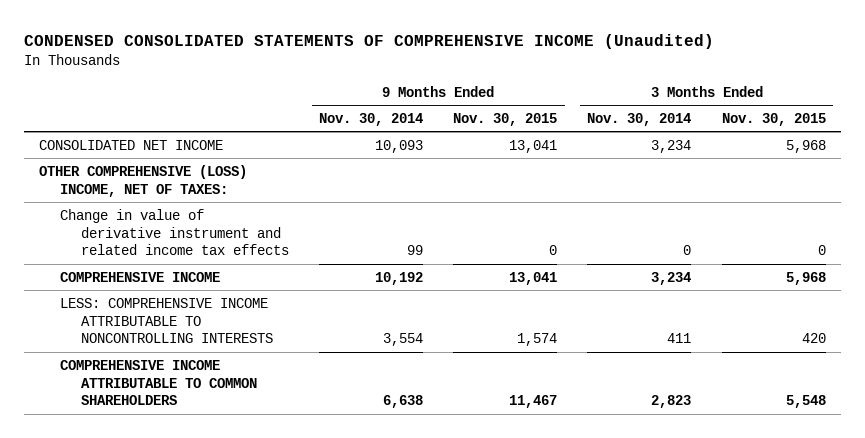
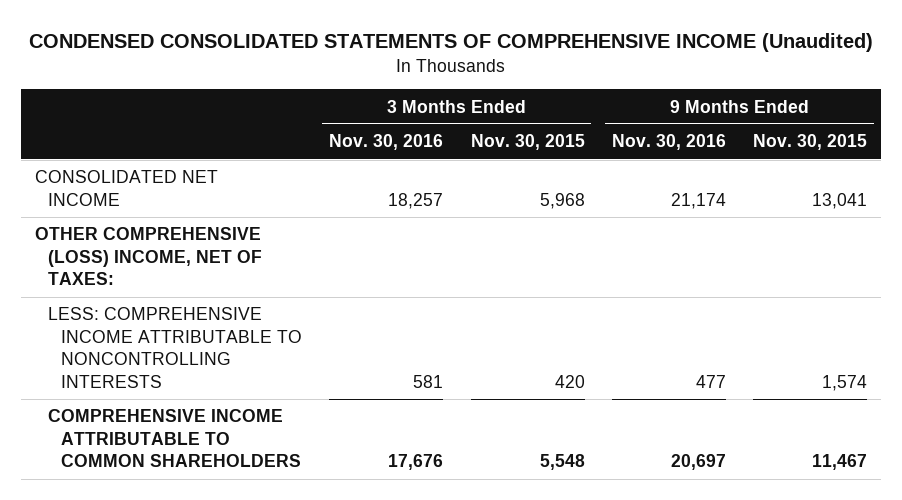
- | 9 Months Ended Nov. 30, 2014 | 9 Months Ended Nov. 30, 2015 | 3 Months Ended Nov. 30, 2014 | 3 Months Ended Nov. 30, 2015
+ | 3 Months Ended Nov. 30, 2016 | 3 Months Ended Nov. 30, 2015 | 9 Months Ended Nov. 30, 2016 | 9 Months Ended Nov. 30, 2015
- Change in value of derivative instrument and related income tax effects | 99 | 0 | 0 | 0
- COMPREHENSIVE INCOME | 10,192 | 13,041 | 3,234 | 5,968

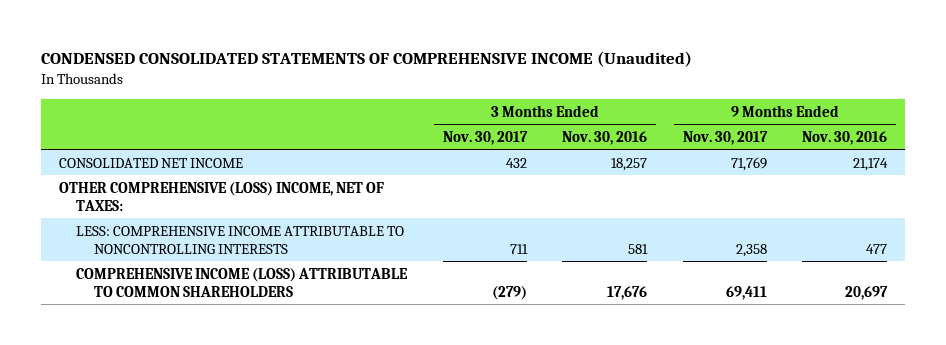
- | 3 Months Ended Nov. 30, 2016 | 3 Months Ended Nov. 30, 2015 | 9 Months Ended Nov. 30, 2016 | 9 Months Ended Nov. 30, 2015
+ | 3 Months Ended Nov. 30, 2017 | 3 Months Ended Nov. 30, 2016 | 9 Months Ended Nov. 30, 2017 | 9 Months Ended Nov. 30, 2016
- COMPREHENSIVE INCOME ATTRIBUTABLE TO COMMON SHAREHOLDERS | 17,676 | 5,548 | 20,697 | 11,467
+ COMPREHENSIVE INCOME (LOSS) ATTRIBUTABLE TO COMMON SHAREHOLDERS | (279) | 17,676 | 69,411 | 20,697

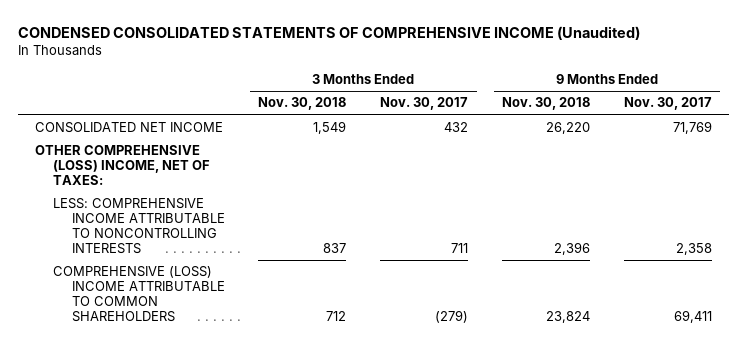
- | 3 Months Ended Nov. 30, 2017 | 3 Months Ended Nov. 30, 2016 | 9 Months Ended Nov. 30, 2017 | 9 Months Ended Nov. 30, 2016
+ | 3 Months Ended Nov. 30, 2018 | 3 Months Ended Nov. 30, 2017 | 9 Months Ended Nov. 30, 2018 | 9 Months Ended Nov. 30, 2017
- COMPREHENSIVE INCOME (LOSS) ATTRIBUTABLE TO COMMON SHAREHOLDERS | (279) | 17,676 | 69,411 | 20,697
+ COMPREHENSIVE (LOSS) INCOME ATTRIBUTABLE TO COMMON SHAREHOLDERS | 712 | (279) | 23,824 | 69,411

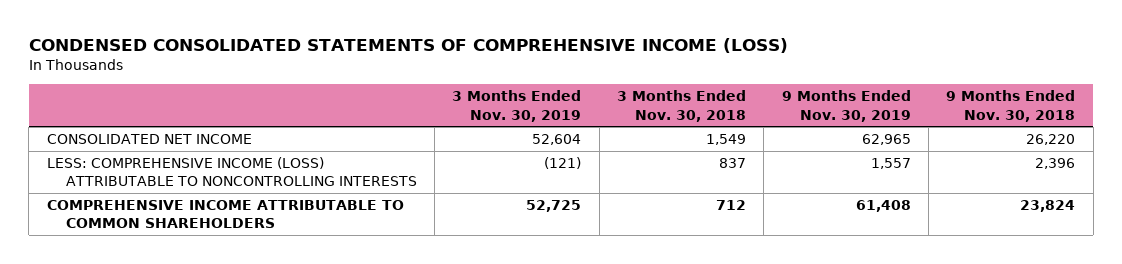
- CONDENSED CONSOLIDATED STATEMENTS OF COMPREHENSIVE INCOME (Unaudited)
+ CONDENSED CONSOLIDATED STATEMENTS OF COMPREHENSIVE INCOME (LOSS)
- | 3 Months Ended Nov. 30, 2018 | 3 Months Ended Nov. 30, 2017 | 9 Months Ended Nov. 30, 2018 | 9 Months Ended Nov. 30, 2017
+ | 3 Months Ended Nov. 30, 2019 | 3 Months Ended Nov. 30, 2018 | 9 Months Ended Nov. 30, 2019 | 9 Months Ended Nov. 30, 2018
- OTHER COMPREHENSIVE (LOSS) INCOME, NET OF TAXES:
- LESS: COMPREHENSIVE INCOME ATTRIBUTABLE TO NONCONTROLLING INTERESTS | 837 | 711 | 2,396 | 2,358
- COMPREHENSIVE (LOSS) INCOME ATTRIBUTABLE TO COMMON SHAREHOLDERS | 712 | (279) | 23,824 | 69,411
+ LESS: COMPREHENSIVE INCOME (LOSS) ATTRIBUTABLE TO NONCONTROLLING INTERESTS | (121) | 837 | 1,557 | 2,396
+ COMPREHENSIVE INCOME ATTRIBUTABLE TO COMMON SHAREHOLDERS | 52,725 | 712 | 61,408 | 23,824

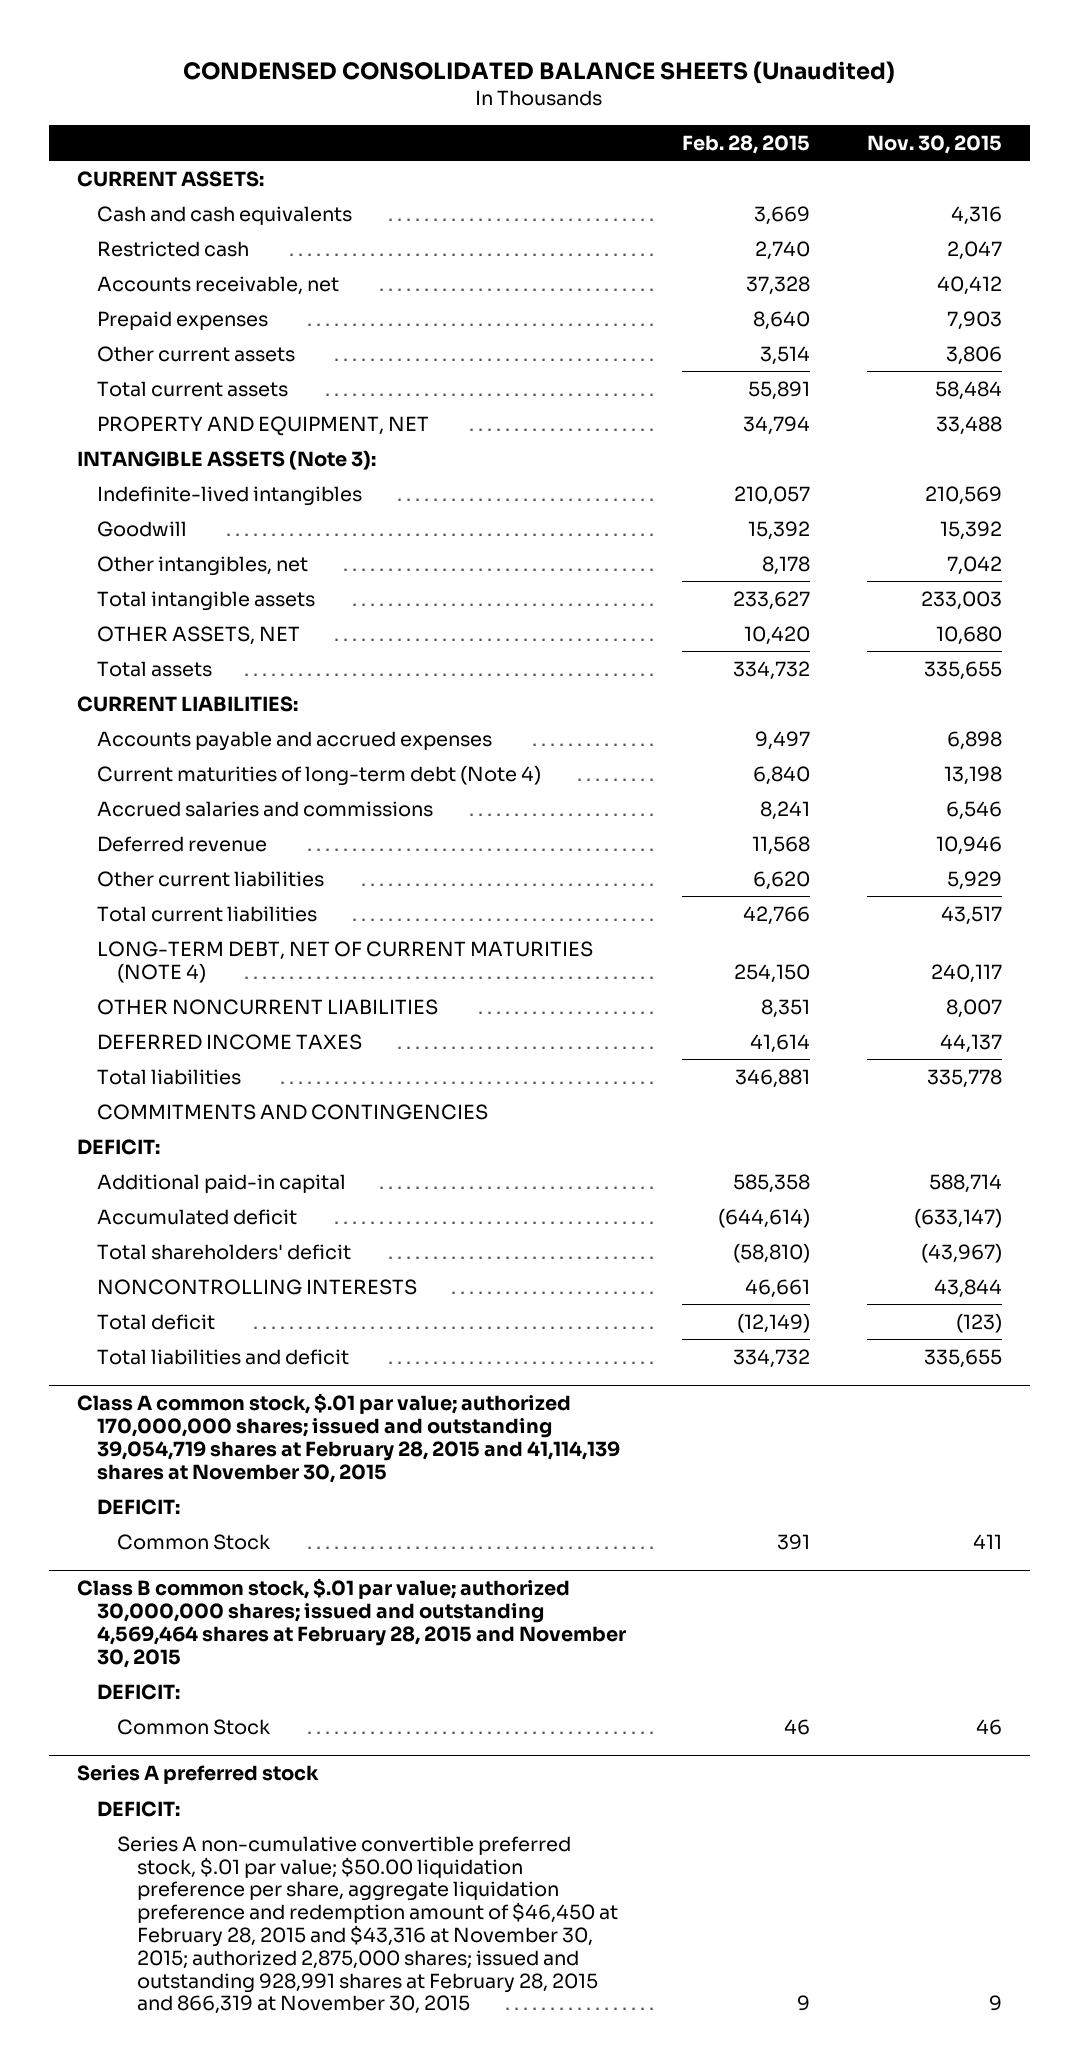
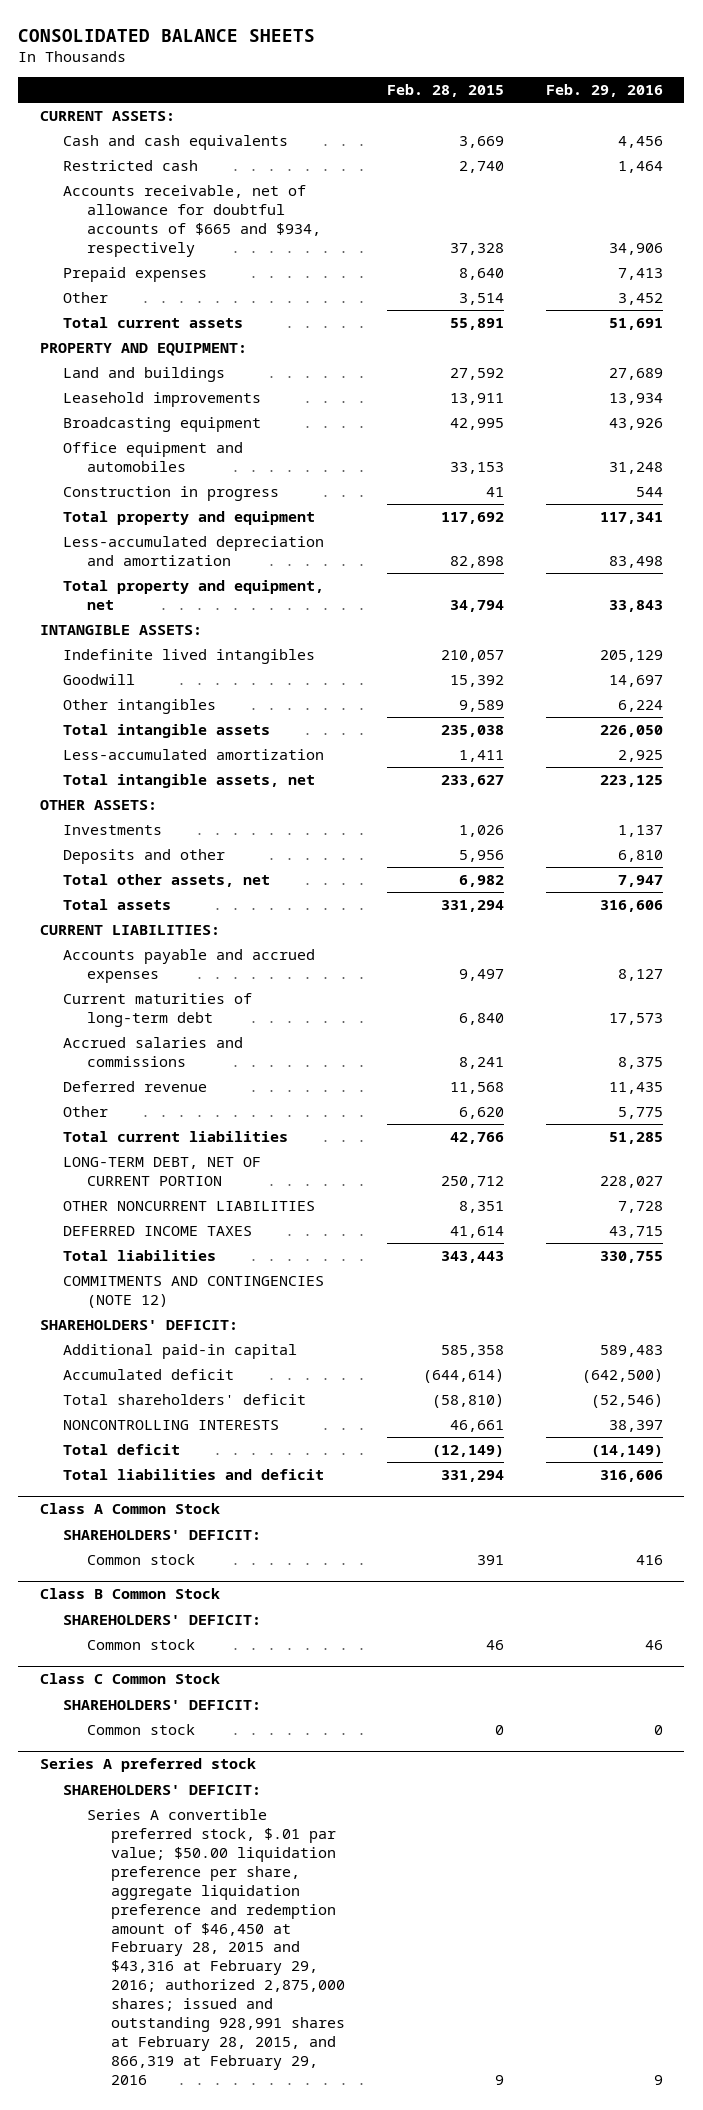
- CONDENSED CONSOLIDATED BALANCE SHEETS (Unaudited)
+ CONSOLIDATED BALANCE SHEETS
- | Feb. 28, 2015 | Nov. 30, 2015
+ | Feb. 28, 2015 | Feb. 29, 2016
- Accounts receivable, net | 37,328 | 40,412
+ Accounts receivable, net of allowance for doubtful accounts of $665 and $934, respectively | 37,328 | 34,906
- Other current assets | 3,514 | 3,806
+ Other | 3,514 | 3,452
- PROPERTY AND EQUIPMENT, NET | 34,794 | 33,488
- INTANGIBLE ASSETS (Note 3):
- Indefinite-lived intangibles | 210,057 | 210,569
+ PROPERTY AND EQUIPMENT:
+ Land and buildings | 27,592 | 27,689
+ Leasehold improvements | 13,911 | 13,934
+ Broadcasting equipment | 42,995 | 43,926
+ Office equipment and automobiles | 33,153 | 31,248
+ Construction in progress | 41 | 544
+ Total property and equipment | 117,692 | 117,341
+ Less-accumulated depreciation and amortization | 82,898 | 83,498
+ Total property and equipment, net | 34,794 | 33,843
+ INTANGIBLE ASSETS:
+ Indefinite lived intangibles | 210,057 | 205,129
- Other intangibles, net | 8,178 | 7,042
- Total intangible assets | 233,627 | 233,003
- OTHER ASSETS, NET | 10,420 | 10,680
- Total assets | 334,732 | 335,655
+ Other intangibles | 9,589 | 6,224
+ Total intangible assets | 235,038 | 226,050
+ Less-accumulated amortization | 1,411 | 2,925
+ Total intangible assets, net | 233,627 | 223,125
+ OTHER ASSETS:
+ Investments | 1,026 | 1,137
+ Deposits and other | 5,956 | 6,810
+ Total other assets, net | 6,982 | 7,947
+ Total assets | 331,294 | 316,606
- Current maturities of long-term debt (Note 4) | 6,840 | 13,198
+ Current maturities of long-term debt | 6,840 | 17,573
- Other current liabilities | 6,620 | 5,929
+ Other | 6,620 | 5,775
- LONG-TERM DEBT, NET OF CURRENT MATURITIES (NOTE 4) | 254,150 | 240,117
+ LONG-TERM DEBT, NET OF CURRENT PORTION | 250,712 | 228,027
- Total liabilities | 346,881 | 335,778
- COMMITMENTS AND CONTINGENCIES
- DEFICIT:
+ Total liabilities | 343,443 | 330,755
+ COMMITMENTS AND CONTINGENCIES (NOTE 12)
+ SHAREHOLDERS' DEFICIT:
- Total liabilities and deficit | 334,732 | 335,655
- Class A common stock, $.01 par value; authorized 170,000,000 shares; issued and outstanding 39,054,719 shares at February 28, 2015 and 41,114,139 shares at November 30, 2015
- DEFICIT:
- Common Stock | 391 | 411
- Class B common stock, $.01 par value; authorized 30,000,000 shares; issued and outstanding 4,569,464 shares at February 28, 2015 and November 30, 2015
- DEFICIT:
- Common Stock | 46 | 46
+ Total liabilities and deficit | 331,294 | 316,606
+ Class A Common Stock
+ SHAREHOLDERS' DEFICIT:
+ Common stock | 391 | 416
+ Class B Common Stock
+ SHAREHOLDERS' DEFICIT:
+ Common stock | 46 | 46
+ Class C Common Stock
+ SHAREHOLDERS' DEFICIT:
+ Common stock | 0 | 0
@ Series A preferred stock
- DEFICIT:
- Series A non-cumulative convertible preferred stock, $.01 par value; $50.00 liquidation preference per share, aggregate liquidation preference and redemption amount of $46,450 at February 28, 2015 and $43,316 at November 30, 2015; authorized 2,875,000 shares; issued and outstanding 928,991 shares at February 28, 2015 and 866,319 at November 30, 2015 | 9 | 9
+ SHAREHOLDERS' DEFICIT:
+ Series A convertible preferred stock, $.01 par value; $50.00 liquidation preference per share, aggregate liquidation preference and redemption amount of $46,450 at February 28, 2015 and $43,316 at February 29, 2016; authorized 2,875,000 shares; issued and outstanding 928,991 shares at February 28, 2015, and 866,319 at February 29, 2016 | 9 | 9

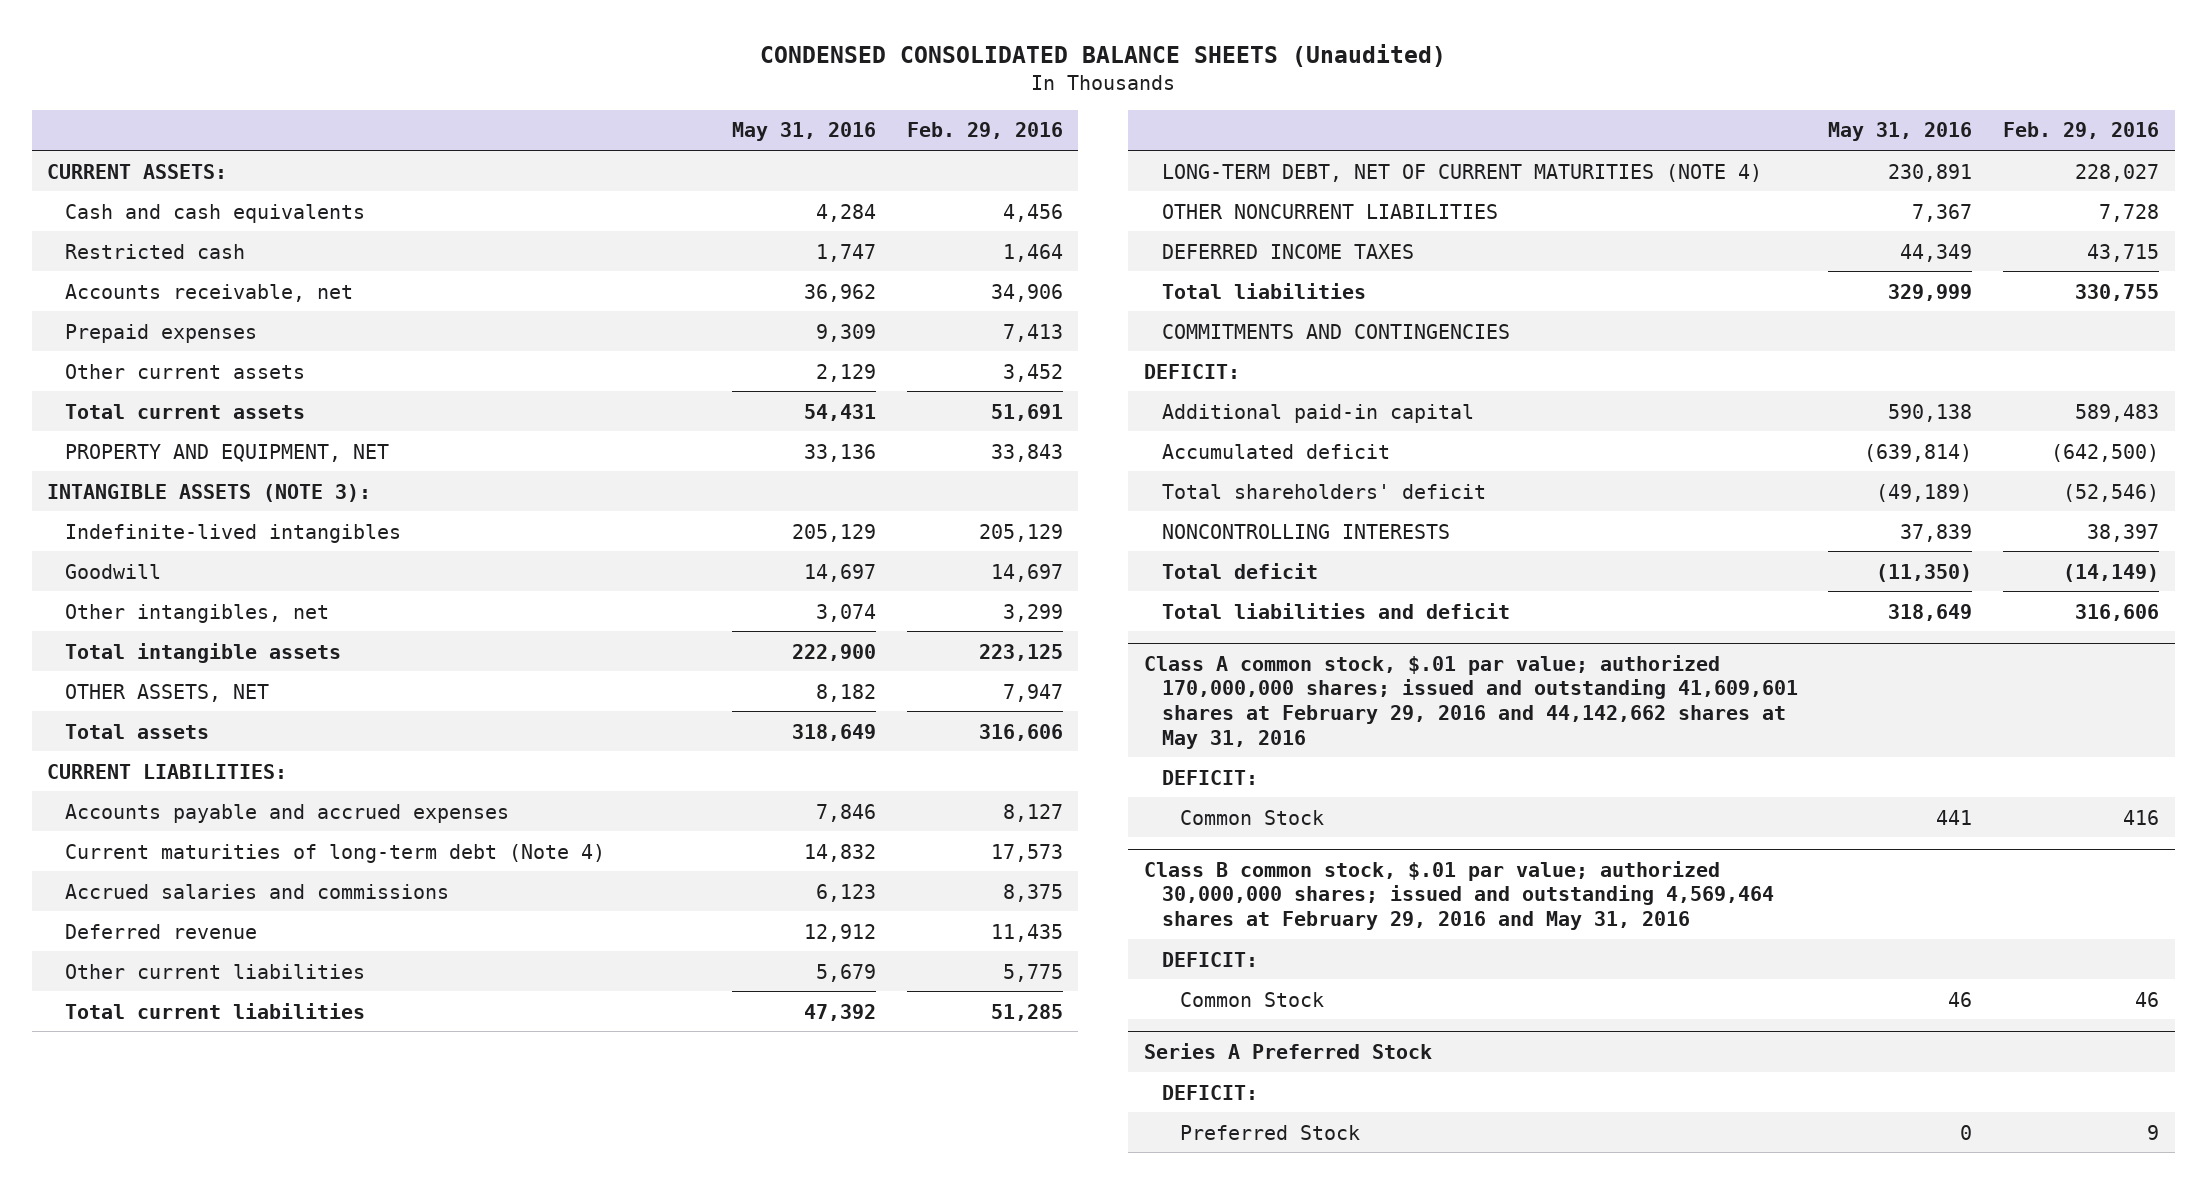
- CONSOLIDATED BALANCE SHEETS
+ CONDENSED CONSOLIDATED BALANCE SHEETS (Unaudited)
- | Feb. 28, 2015 | Feb. 29, 2016
+ | May 31, 2016 | Feb. 29, 2016
- Accounts receivable, net of allowance for doubtful accounts of $665 and $934, respectively | 37,328 | 34,906
+ Accounts receivable, net | 36,962 | 34,906
- Other | 3,514 | 3,452
+ Other current assets | 2,129 | 3,452
- PROPERTY AND EQUIPMENT:
- Land and buildings | 27,592 | 27,689
- Leasehold improvements | 13,911 | 13,934
- Broadcasting equipment | 42,995 | 43,926
- Office equipment and automobiles | 33,153 | 31,248
- Construction in progress | 41 | 544
- Total property and equipment | 117,692 | 117,341
- Less-accumulated depreciation and amortization | 82,898 | 83,498
- Total property and equipment, net | 34,794 | 33,843
- INTANGIBLE ASSETS:
- Indefinite lived intangibles | 210,057 | 205,129
+ PROPERTY AND EQUIPMENT, NET | 33,136 | 33,843
+ INTANGIBLE ASSETS (NOTE 3):
+ Indefinite-lived intangibles | 205,129 | 205,129
- Other intangibles | 9,589 | 6,224
- Total intangible assets | 235,038 | 226,050
- Less-accumulated amortization | 1,411 | 2,925
- Total intangible assets, net | 233,627 | 223,125
- OTHER ASSETS:
- Investments | 1,026 | 1,137
- Deposits and other | 5,956 | 6,810
- Total other assets, net | 6,982 | 7,947
+ Other intangibles, net | 3,074 | 3,299
+ Total intangible assets | 222,900 | 223,125
+ OTHER ASSETS, NET | 8,182 | 7,947
- Current maturities of long-term debt | 6,840 | 17,573
+ Current maturities of long-term debt (Note 4) | 14,832 | 17,573
- Other | 6,620 | 5,775
+ Other current liabilities | 5,679 | 5,775
- LONG-TERM DEBT, NET OF CURRENT PORTION | 250,712 | 228,027
+ LONG-TERM DEBT, NET OF CURRENT MATURITIES (NOTE 4) | 230,891 | 228,027
- COMMITMENTS AND CONTINGENCIES (NOTE 12)
- SHAREHOLDERS' DEFICIT:
+ COMMITMENTS AND CONTINGENCIES
+ DEFICIT:
- Class A Common Stock
- SHAREHOLDERS' DEFICIT:
- Common stock | 391 | 416
- Class B Common Stock
- SHAREHOLDERS' DEFICIT:
- Common stock | 46 | 46
- Class C Common Stock
- SHAREHOLDERS' DEFICIT:
- Common stock | 0 | 0
- Series A preferred stock
- SHAREHOLDERS' DEFICIT:
- Series A convertible preferred stock, $.01 par value; $50.00 liquidation preference per share, aggregate liquidation preference and redemption amount of $46,450 at February 28, 2015 and $43,316 at February 29, 2016; authorized 2,875,000 shares; issued and outstanding 928,991 shares at February 28, 2015, and 866,319 at February 29, 2016 | 9 | 9
+ Class A common stock, $.01 par value; authorized 170,000,000 shares; issued and outstanding 41,609,601 shares at February 29, 2016 and 44,142,662 shares at May 31, 2016
+ DEFICIT:
+ Common Stock | 441 | 416
+ Class B common stock, $.01 par value; authorized 30,000,000 shares; issued and outstanding 4,569,464 shares at February 29, 2016 and May 31, 2016
+ DEFICIT:
+ Common Stock | 46 | 46
+ Series A Preferred Stock
+ DEFICIT:
+ Preferred Stock | 0 | 9

